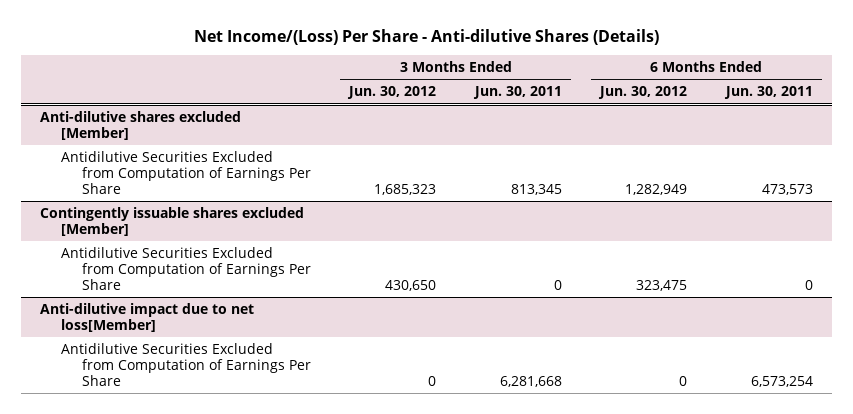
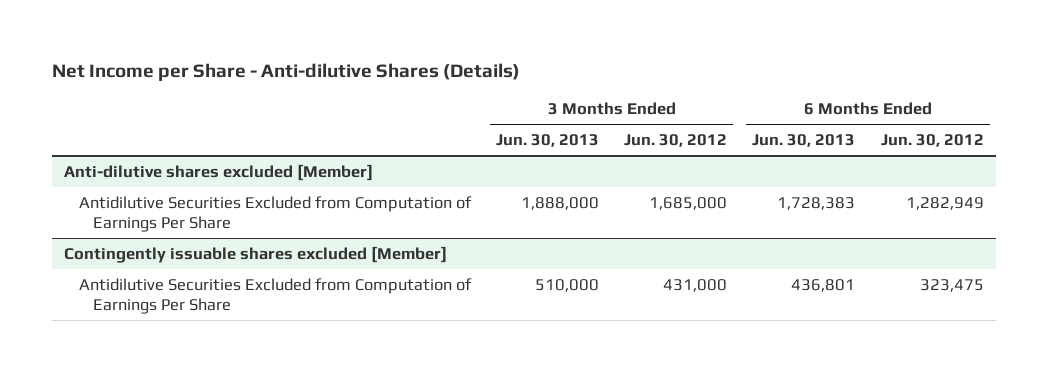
- Net Income/(Loss) Per Share - Anti-dilutive Shares (Details)
+ Net Income per Share - Anti-dilutive Shares (Details)
- | 3 Months Ended Jun. 30, 2012 | 3 Months Ended Jun. 30, 2011 | 6 Months Ended Jun. 30, 2012 | 6 Months Ended Jun. 30, 2011
+ | 3 Months Ended Jun. 30, 2013 | 3 Months Ended Jun. 30, 2012 | 6 Months Ended Jun. 30, 2013 | 6 Months Ended Jun. 30, 2012
@ Anti-dilutive shares excluded [Member]
- Antidilutive Securities Excluded from Computation of Earnings Per Share | 1,685,323 | 813,345 | 1,282,949 | 473,573
+ Antidilutive Securities Excluded from Computation of Earnings Per Share | 1,888,000 | 1,685,000 | 1,728,383 | 1,282,949
@ Contingently issuable shares excluded [Member]
- Antidilutive Securities Excluded from Computation of Earnings Per Share | 430,650 | 0 | 323,475 | 0
- Anti-dilutive impact due to net loss[Member]
- Antidilutive Securities Excluded from Computation of Earnings Per Share | 0 | 6,281,668 | 0 | 6,573,254
@ Contingently issuable shares excluded [Member]
+ Antidilutive Securities Excluded from Computation of Earnings Per Share | 510,000 | 431,000 | 436,801 | 323,475

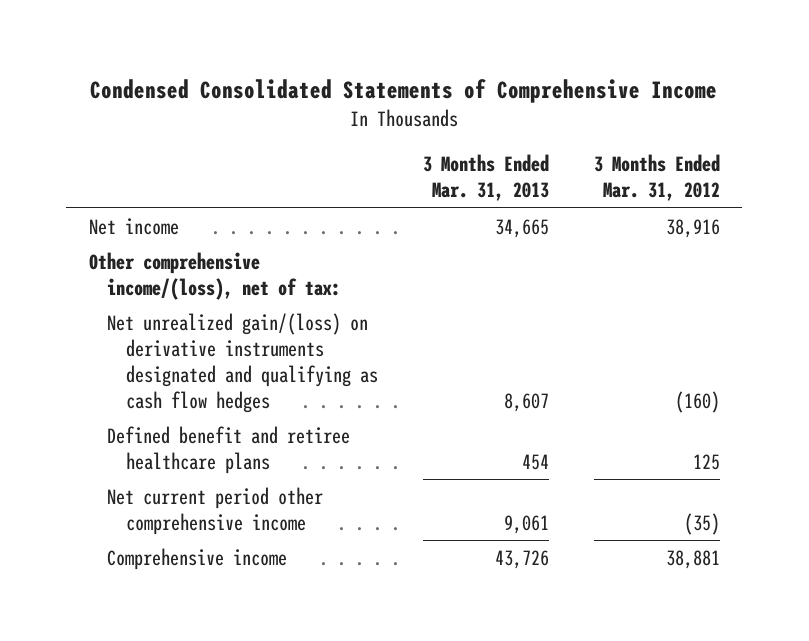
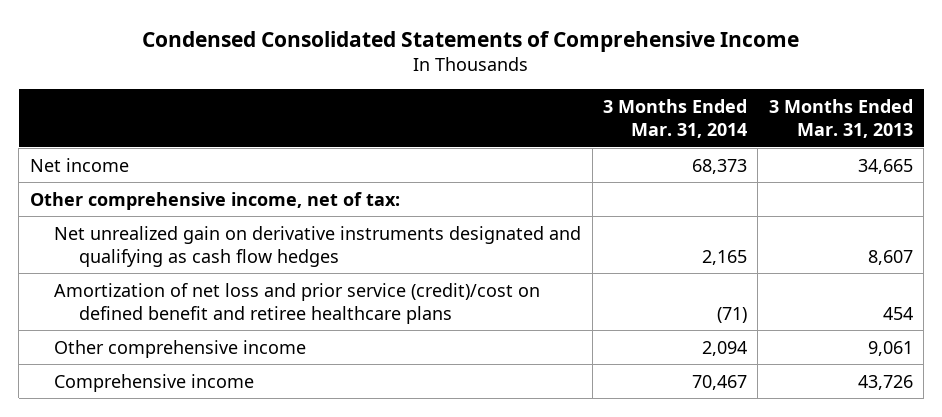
- | 3 Months Ended Mar. 31, 2013 | 3 Months Ended Mar. 31, 2012
+ | 3 Months Ended Mar. 31, 2014 | 3 Months Ended Mar. 31, 2013
- Other comprehensive income/(loss), net of tax:
- Net unrealized gain/(loss) on derivative instruments designated and qualifying as cash flow hedges | 8,607 | (160)
- Defined benefit and retiree healthcare plans | 454 | 125
- Net current period other comprehensive income | 9,061 | (35)
+ Other comprehensive income, net of tax:
+ Net unrealized gain on derivative instruments designated and qualifying as cash flow hedges | 2,165 | 8,607
+ Amortization of net loss and prior service (credit)/cost on defined benefit and retiree healthcare plans | (71) | 454
+ Other comprehensive income | 2,094 | 9,061

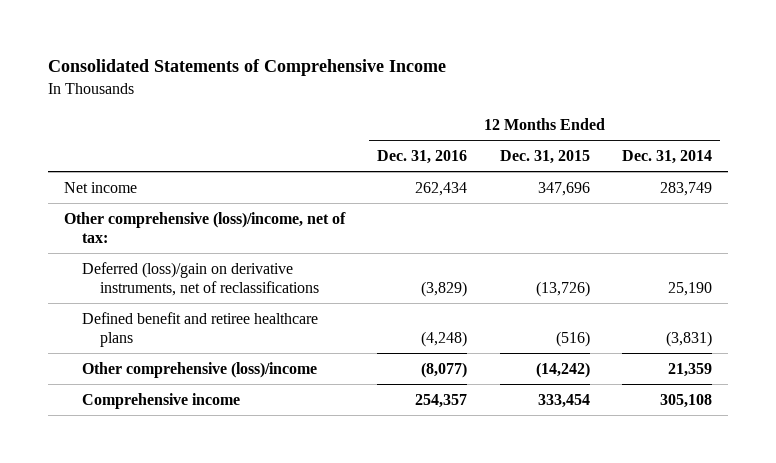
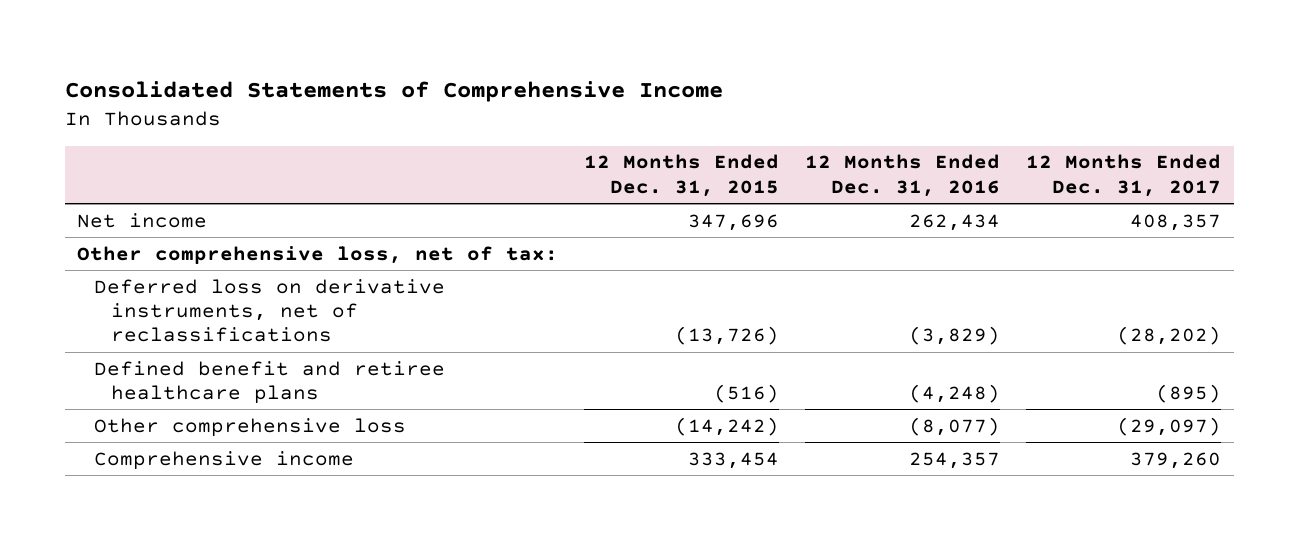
- | 12 Months Ended Dec. 31, 2016 | 12 Months Ended Dec. 31, 2015 | 12 Months Ended Dec. 31, 2014
+ | 12 Months Ended Dec. 31, 2015 | 12 Months Ended Dec. 31, 2016 | 12 Months Ended Dec. 31, 2017
- Other comprehensive (loss)/income, net of tax:
- Deferred (loss)/gain on derivative instruments, net of reclassifications | (3,829) | (13,726) | 25,190
+ Other comprehensive loss, net of tax:
+ Deferred loss on derivative instruments, net of reclassifications | (13,726) | (3,829) | (28,202)
- Other comprehensive (loss)/income | (8,077) | (14,242) | 21,359
+ Other comprehensive loss | (14,242) | (8,077) | (29,097)

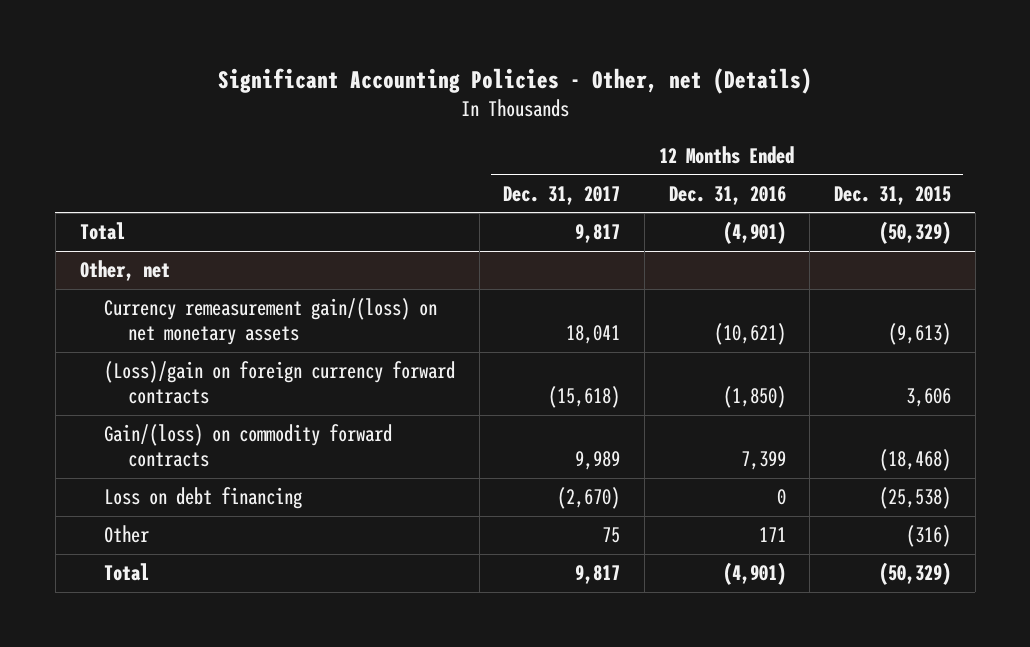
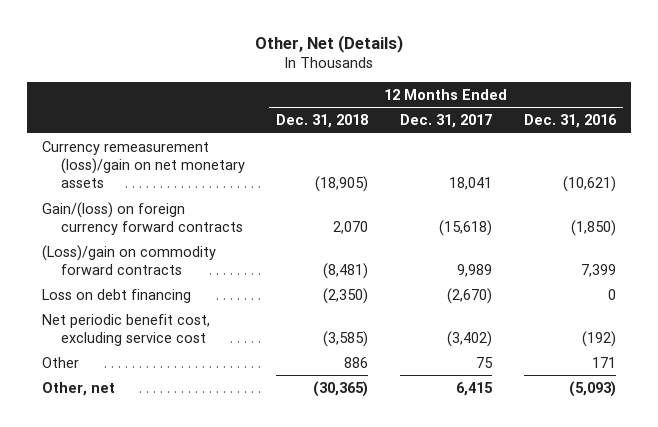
- Significant Accounting Policies - Other, net (Details)
+ Other, Net (Details)
- | 12 Months Ended Dec. 31, 2017 | 12 Months Ended Dec. 31, 2016 | 12 Months Ended Dec. 31, 2015
+ | 12 Months Ended Dec. 31, 2018 | 12 Months Ended Dec. 31, 2017 | 12 Months Ended Dec. 31, 2016
- Total | 9,817 | (4,901) | (50,329)
- Other, net
- Currency remeasurement gain/(loss) on net monetary assets | 18,041 | (10,621) | (9,613)
- (Loss)/gain on foreign currency forward contracts | (15,618) | (1,850) | 3,606
- Gain/(loss) on commodity forward contracts | 9,989 | 7,399 | (18,468)
+ Currency remeasurement (loss)/gain on net monetary assets | (18,905) | 18,041 | (10,621)
+ Gain/(loss) on foreign currency forward contracts | 2,070 | (15,618) | (1,850)
+ (Loss)/gain on commodity forward contracts | (8,481) | 9,989 | 7,399
+ Net periodic benefit cost, excluding service cost | (3,585) | (3,402) | (192)
- Total | 9,817 | (4,901) | (50,329)
+ Other, net | (30,365) | 6,415 | (5,093)

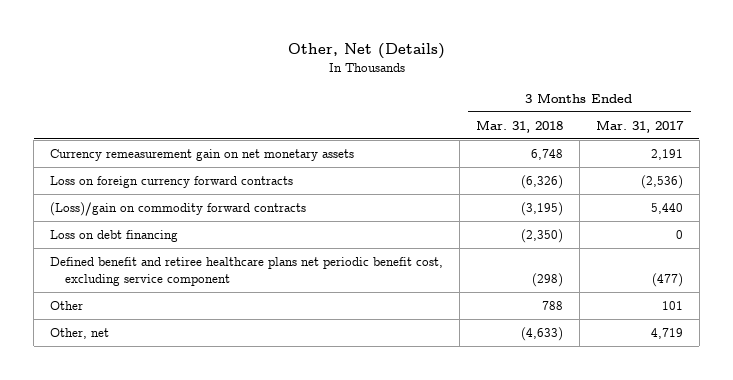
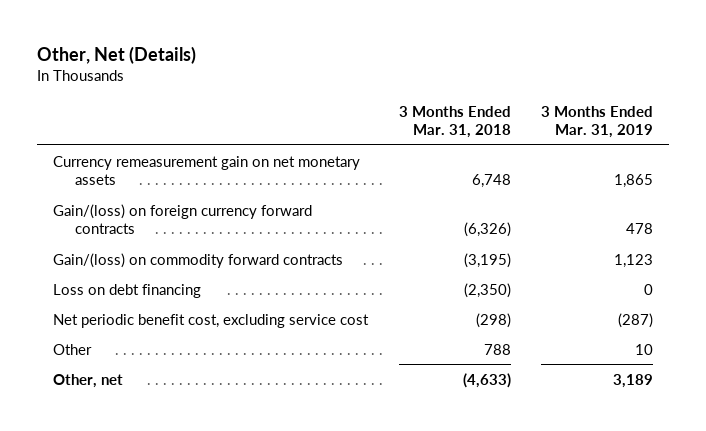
- | 3 Months Ended Mar. 31, 2018 | 3 Months Ended Mar. 31, 2017
+ | 3 Months Ended Mar. 31, 2018 | 3 Months Ended Mar. 31, 2019
- Loss on foreign currency forward contracts | (6,326) | (2,536)
- (Loss)/gain on commodity forward contracts | (3,195) | 5,440
+ Gain/(loss) on foreign currency forward contracts | (6,326) | 478
+ Gain/(loss) on commodity forward contracts | (3,195) | 1,123
- Defined benefit and retiree healthcare plans net periodic benefit cost, excluding service component | (298) | (477)
+ Net periodic benefit cost, excluding service cost | (298) | (287)

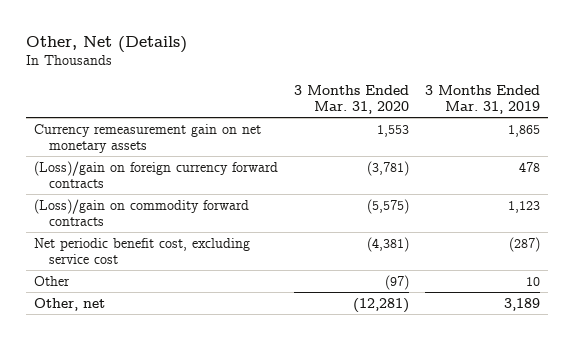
- | 3 Months Ended Mar. 31, 2018 | 3 Months Ended Mar. 31, 2019
+ | 3 Months Ended Mar. 31, 2020 | 3 Months Ended Mar. 31, 2019
- Gain/(loss) on foreign currency forward contracts | (6,326) | 478
- Gain/(loss) on commodity forward contracts | (3,195) | 1,123
- Loss on debt financing | (2,350) | 0
+ (Loss)/gain on foreign currency forward contracts | (3,781) | 478
+ (Loss)/gain on commodity forward contracts | (5,575) | 1,123

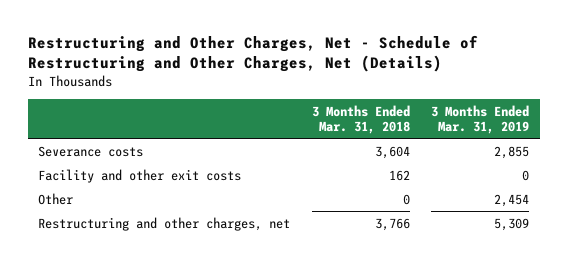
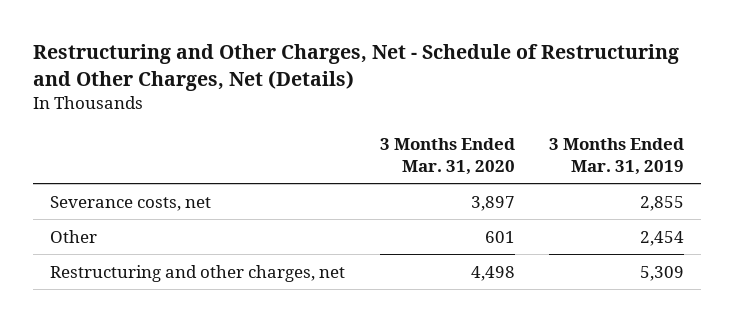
- | 3 Months Ended Mar. 31, 2018 | 3 Months Ended Mar. 31, 2019
+ | 3 Months Ended Mar. 31, 2020 | 3 Months Ended Mar. 31, 2019
- Severance costs | 3,604 | 2,855
- Facility and other exit costs | 162 | 0
+ Severance costs, net | 3,897 | 2,855

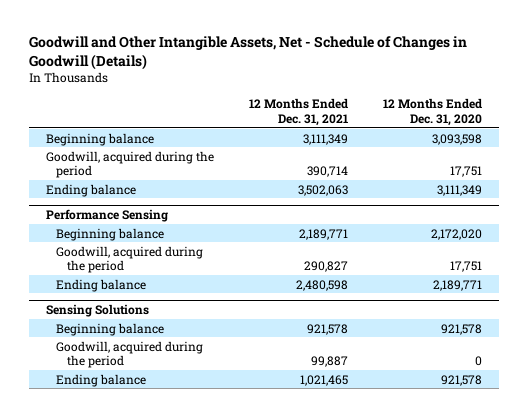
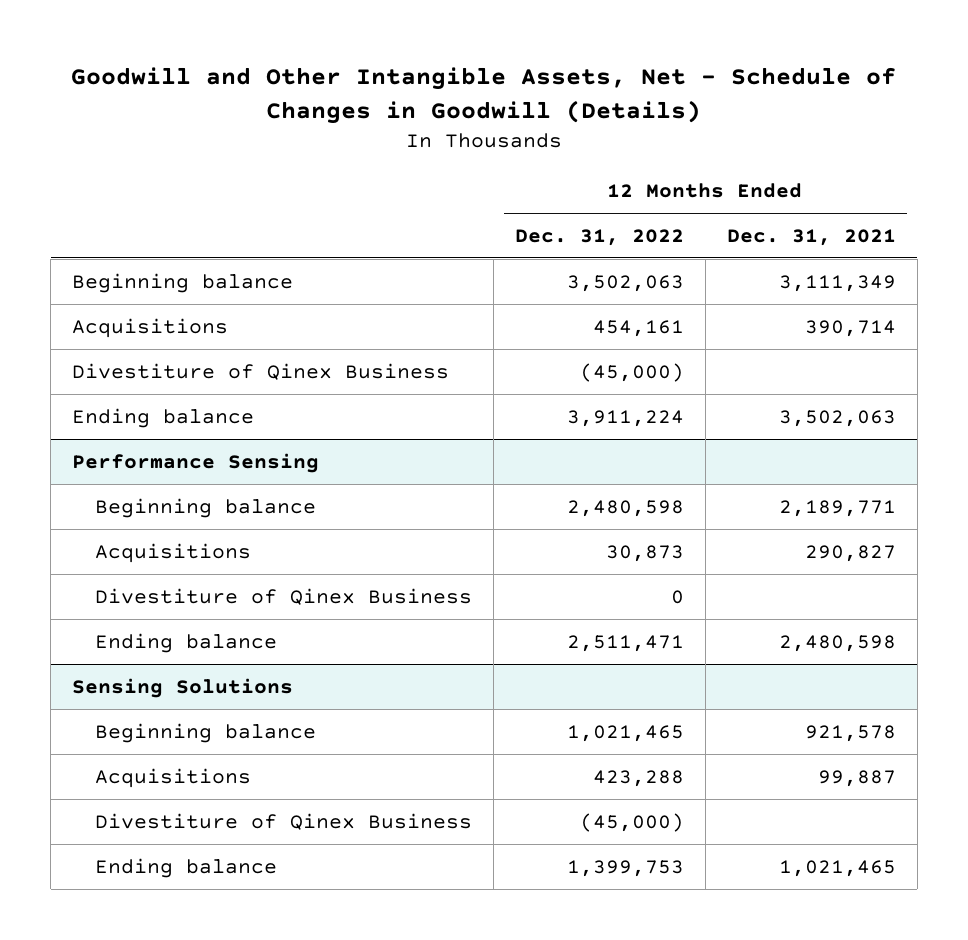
- | 12 Months Ended Dec. 31, 2021 | 12 Months Ended Dec. 31, 2020
+ | 12 Months Ended Dec. 31, 2022 | 12 Months Ended Dec. 31, 2021
- Goodwill, acquired during the period | 390,714 | 17,751
+ Acquisitions | 454,161 | 390,714
+ Divestiture of Qinex Business | (45,000) |
@ Performance Sensing
- Goodwill, acquired during the period | 290,827 | 17,751
+ Acquisitions | 30,873 | 290,827
+ Divestiture of Qinex Business | 0 |
@ Sensing Solutions
- Goodwill, acquired during the period | 99,887 | 0
+ Acquisitions | 423,288 | 99,887
+ Divestiture of Qinex Business | (45,000) |

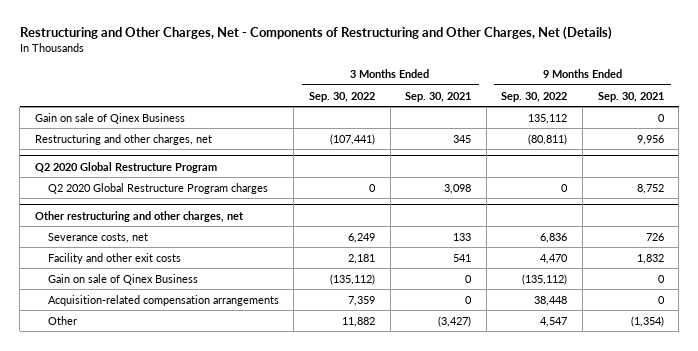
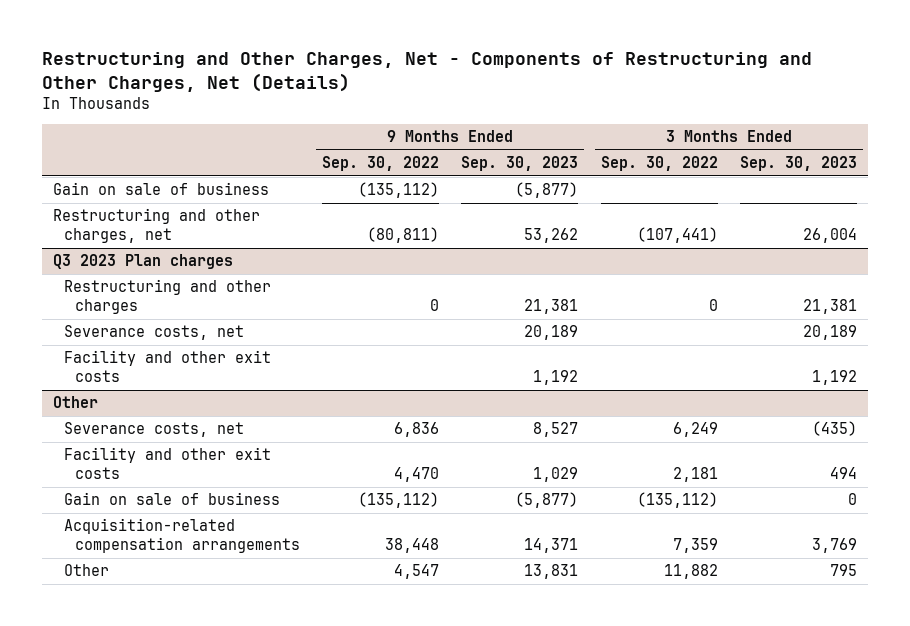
- | 3 Months Ended Sep. 30, 2022 | 3 Months Ended Sep. 30, 2021 | 9 Months Ended Sep. 30, 2022 | 9 Months Ended Sep. 30, 2021
+ | 9 Months Ended Sep. 30, 2022 | 9 Months Ended Sep. 30, 2023 | 3 Months Ended Sep. 30, 2022 | 3 Months Ended Sep. 30, 2023
- Gain on sale of Qinex Business | | | 135,112 | 0
+ Gain on sale of business | (135,112) | (5,877) | |
- Q2 2020 Global Restructure Program
- Q2 2020 Global Restructure Program charges | 0 | 3,098 | 0 | 8,752
- Other restructuring and other charges, net
+ Q3 2023 Plan charges
+ Restructuring and other charges | 0 | 21,381 | 0 | 21,381
+ Severance costs, net | | 20,189 | | 20,189
+ Facility and other exit costs | | 1,192 | | 1,192
+ Other
- Gain on sale of Qinex Business | (135,112) | 0 | (135,112) | 0
+ Gain on sale of business | (135,112) | (5,877) | (135,112) | 0

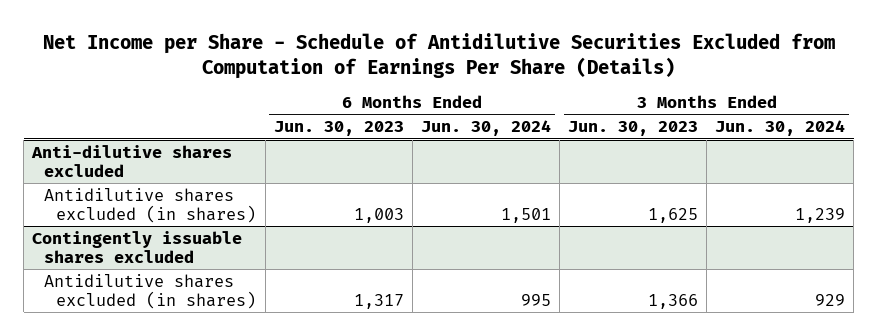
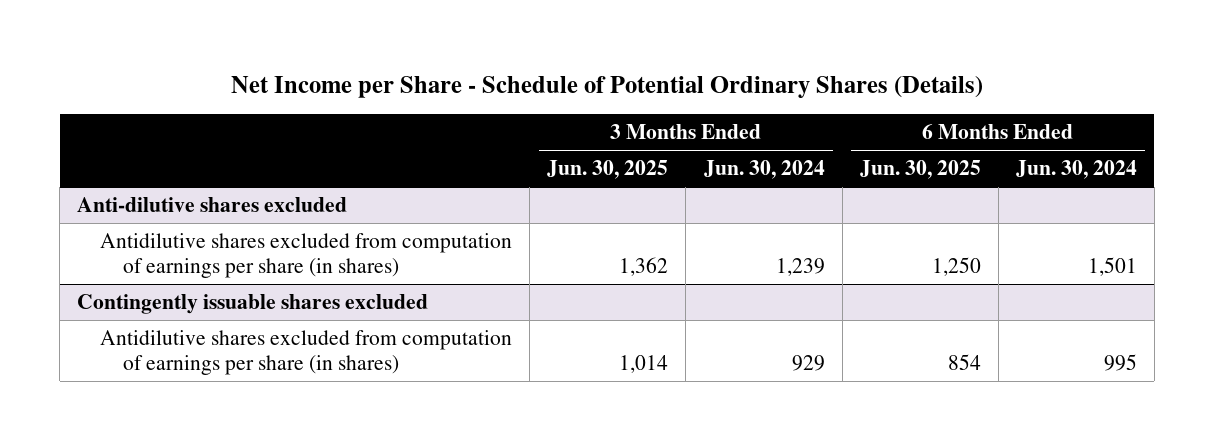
- Net Income per Share - Schedule of Antidilutive Securities Excluded from Computation of Earnings Per Share (Details)
+ Net Income per Share - Schedule of Potential Ordinary Shares (Details)
- | 6 Months Ended Jun. 30, 2023 | 6 Months Ended Jun. 30, 2024 | 3 Months Ended Jun. 30, 2023 | 3 Months Ended Jun. 30, 2024
+ | 3 Months Ended Jun. 30, 2025 | 3 Months Ended Jun. 30, 2024 | 6 Months Ended Jun. 30, 2025 | 6 Months Ended Jun. 30, 2024
@ Anti-dilutive shares excluded
- Antidilutive shares excluded (in shares) | 1,003 | 1,501 | 1,625 | 1,239
+ Antidilutive shares excluded from computation of earnings per share (in shares) | 1,362 | 1,239 | 1,250 | 1,501
@ Contingently issuable shares excluded
- Antidilutive shares excluded (in shares) | 1,317 | 995 | 1,366 | 929
+ Antidilutive shares excluded from computation of earnings per share (in shares) | 1,014 | 929 | 854 | 995

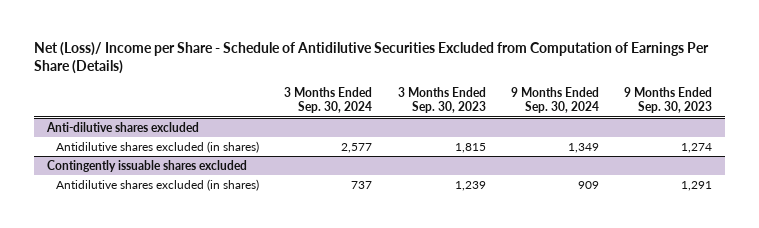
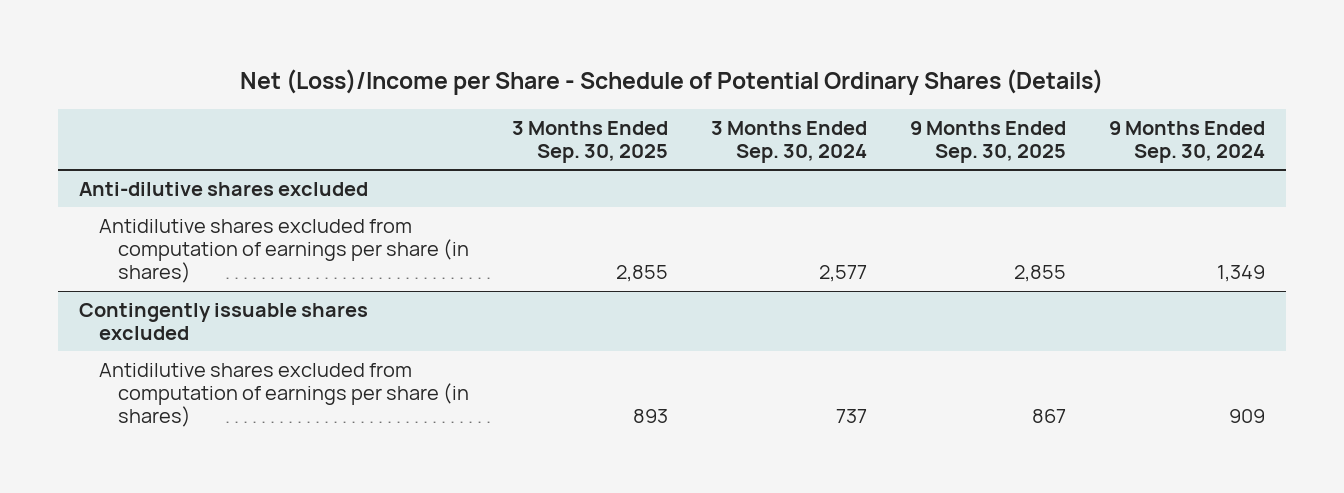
- Net (Loss)/ Income per Share - Schedule of Antidilutive Securities Excluded from Computation of Earnings Per Share (Details)
+ Net (Loss)/Income per Share - Schedule of Potential Ordinary Shares (Details)
- | 3 Months Ended Sep. 30, 2024 | 3 Months Ended Sep. 30, 2023 | 9 Months Ended Sep. 30, 2024 | 9 Months Ended Sep. 30, 2023
+ | 3 Months Ended Sep. 30, 2025 | 3 Months Ended Sep. 30, 2024 | 9 Months Ended Sep. 30, 2025 | 9 Months Ended Sep. 30, 2024
@ Anti-dilutive shares excluded
- Antidilutive shares excluded (in shares) | 2,577 | 1,815 | 1,349 | 1,274
+ Antidilutive shares excluded from computation of earnings per share (in shares) | 2,855 | 2,577 | 2,855 | 1,349
@ Contingently issuable shares excluded
- Antidilutive shares excluded (in shares) | 737 | 1,239 | 909 | 1,291
+ Antidilutive shares excluded from computation of earnings per share (in shares) | 893 | 737 | 867 | 909

